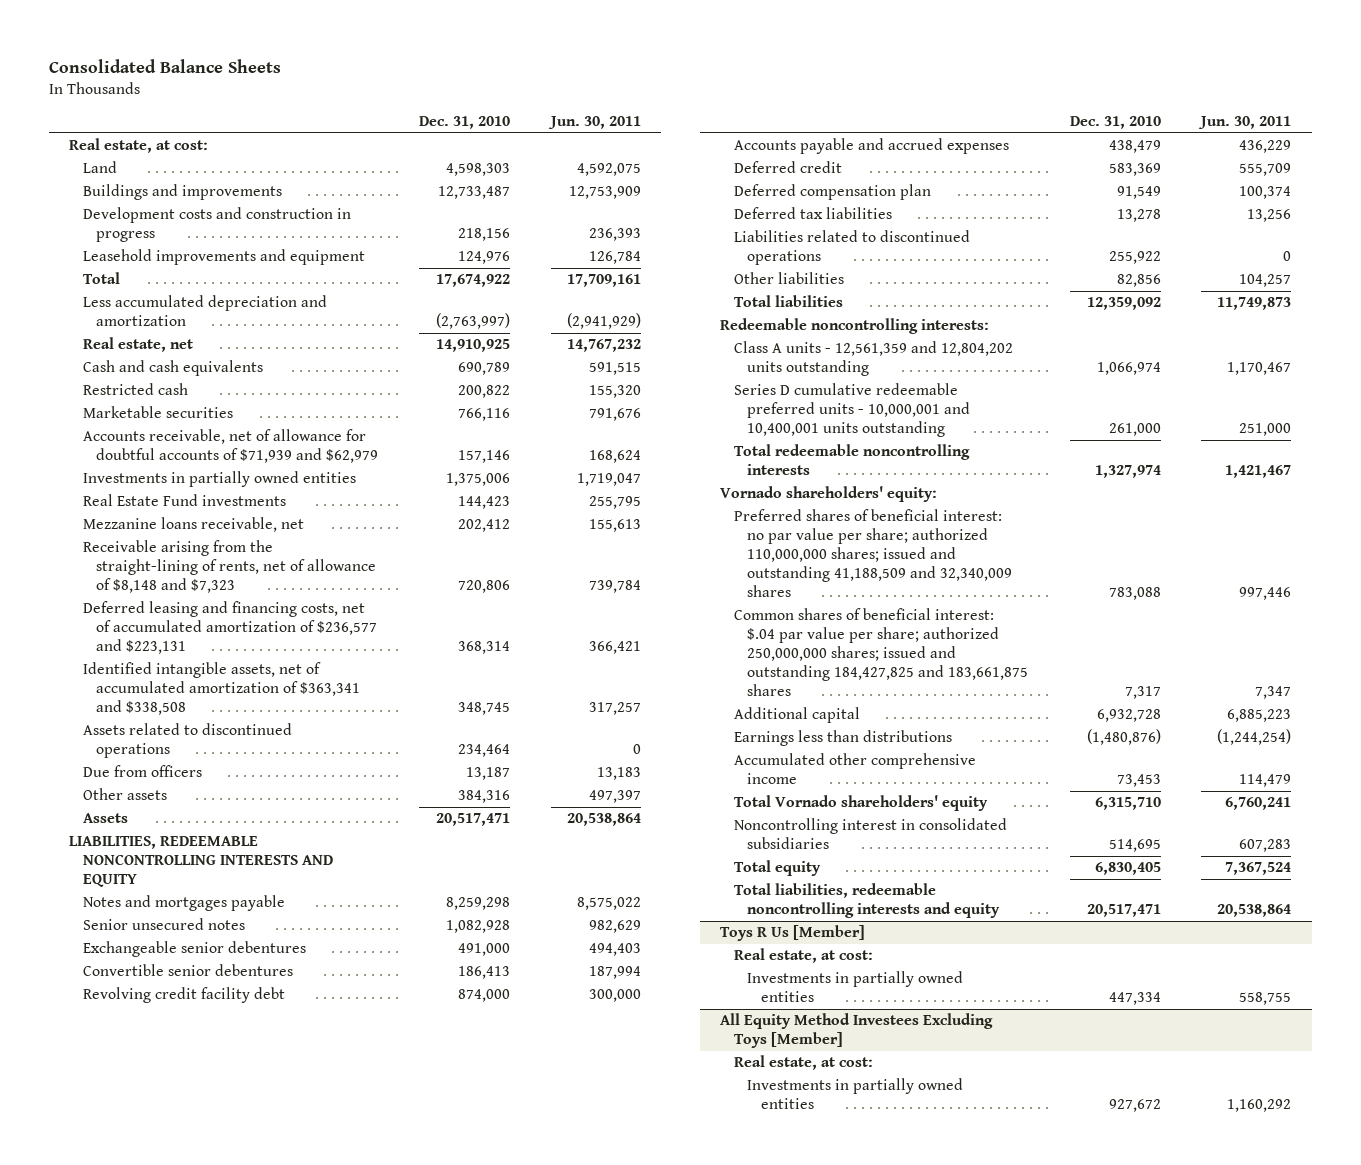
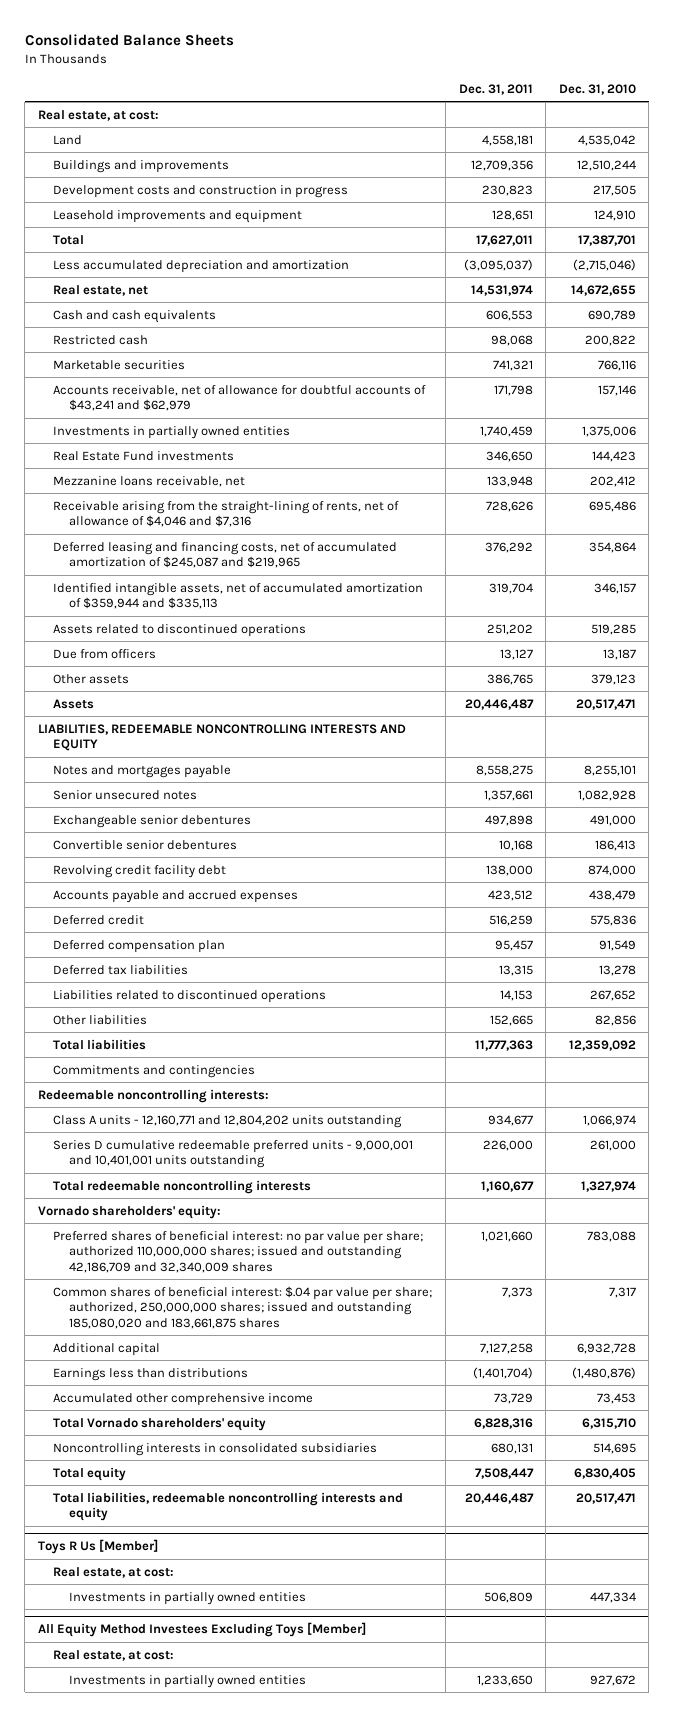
- | Dec. 31, 2010 | Jun. 30, 2011
+ | Dec. 31, 2011 | Dec. 31, 2010
- Land | 4,598,303 | 4,592,075
- Buildings and improvements | 12,733,487 | 12,753,909
- Development costs and construction in progress | 218,156 | 236,393
- Leasehold improvements and equipment | 124,976 | 126,784
- Total | 17,674,922 | 17,709,161
- Less accumulated depreciation and amortization | (2,763,997) | (2,941,929)
- Real estate, net | 14,910,925 | 14,767,232
+ Land | 4,558,181 | 4,535,042
+ Buildings and improvements | 12,709,356 | 12,510,244
+ Development costs and construction in progress | 230,823 | 217,505
+ Leasehold improvements and equipment | 128,651 | 124,910
+ Total | 17,627,011 | 17,387,701
+ Less accumulated depreciation and amortization | (3,095,037) | (2,715,046)
+ Real estate, net | 14,531,974 | 14,672,655
- Accounts receivable, net of allowance for doubtful accounts of $71,939 and $62,979 | 157,146 | 168,624
+ Accounts receivable, net of allowance for doubtful accounts of $43,241 and $62,979 | 171,798 | 157,146
- Receivable arising from the straight-lining of rents, net of allowance of $8,148 and $7,323 | 720,806 | 739,784
- Deferred leasing and financing costs, net of accumulated amortization of $236,577 and $223,131 | 368,314 | 366,421
- Identified intangible assets, net of accumulated amortization of $363,341 and $338,508 | 348,745 | 317,257
- Assets related to discontinued operations | 234,464 | 0
+ Receivable arising from the straight-lining of rents, net of allowance of $4,046 and $7,316 | 728,626 | 695,486
+ Deferred leasing and financing costs, net of accumulated amortization of $245,087 and $219,965 | 376,292 | 354,864
+ Identified intangible assets, net of accumulated amortization of $359,944 and $335,113 | 319,704 | 346,157
+ Assets related to discontinued operations | 251,202 | 519,285
- Other assets | 384,316 | 497,397
+ Other assets | 386,765 | 379,123
- Notes and mortgages payable | 8,259,298 | 8,575,022
+ Notes and mortgages payable | 8,558,275 | 8,255,101
- Deferred credit | 583,369 | 555,709
+ Deferred credit | 516,259 | 575,836
- Liabilities related to discontinued operations | 255,922 | 0
+ Liabilities related to discontinued operations | 14,153 | 267,652
+ Commitments and contingencies
- Class A units - 12,561,359 and 12,804,202 units outstanding | 1,066,974 | 1,170,467
- Series D cumulative redeemable preferred units - 10,000,001 and 10,400,001 units outstanding | 261,000 | 251,000
+ Class A units - 12,160,771 and 12,804,202 units outstanding | 934,677 | 1,066,974
+ Series D cumulative redeemable preferred units - 9,000,001 and 10,401,001 units outstanding | 226,000 | 261,000
- Preferred shares of beneficial interest: no par value per share; authorized 110,000,000 shares; issued and outstanding 41,188,509 and 32,340,009 shares | 783,088 | 997,446
- Common shares of beneficial interest: $.04 par value per share; authorized 250,000,000 shares; issued and outstanding 184,427,825 and 183,661,875 shares | 7,317 | 7,347
+ Preferred shares of beneficial interest: no par value per share; authorized 110,000,000 shares; issued and outstanding 42,186,709 and 32,340,009 shares | 1,021,660 | 783,088
+ Common shares of beneficial interest: $.04 par value per share; authorized, 250,000,000 shares; issued and outstanding 185,080,020 and 183,661,875 shares | 7,373 | 7,317
- Noncontrolling interest in consolidated subsidiaries | 514,695 | 607,283
+ Noncontrolling interests in consolidated subsidiaries | 680,131 | 514,695

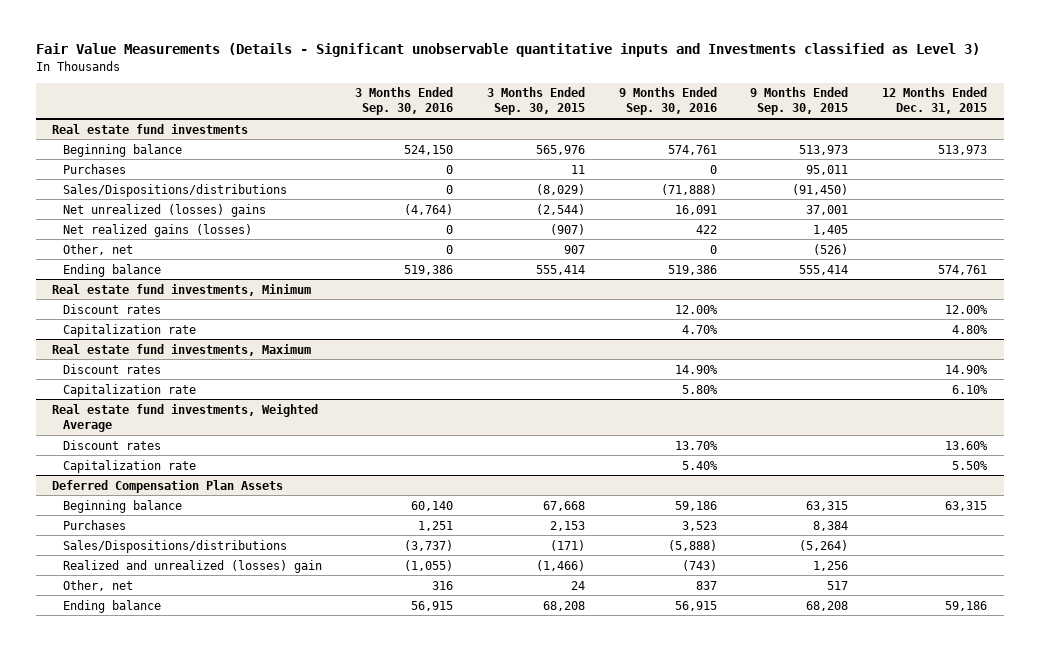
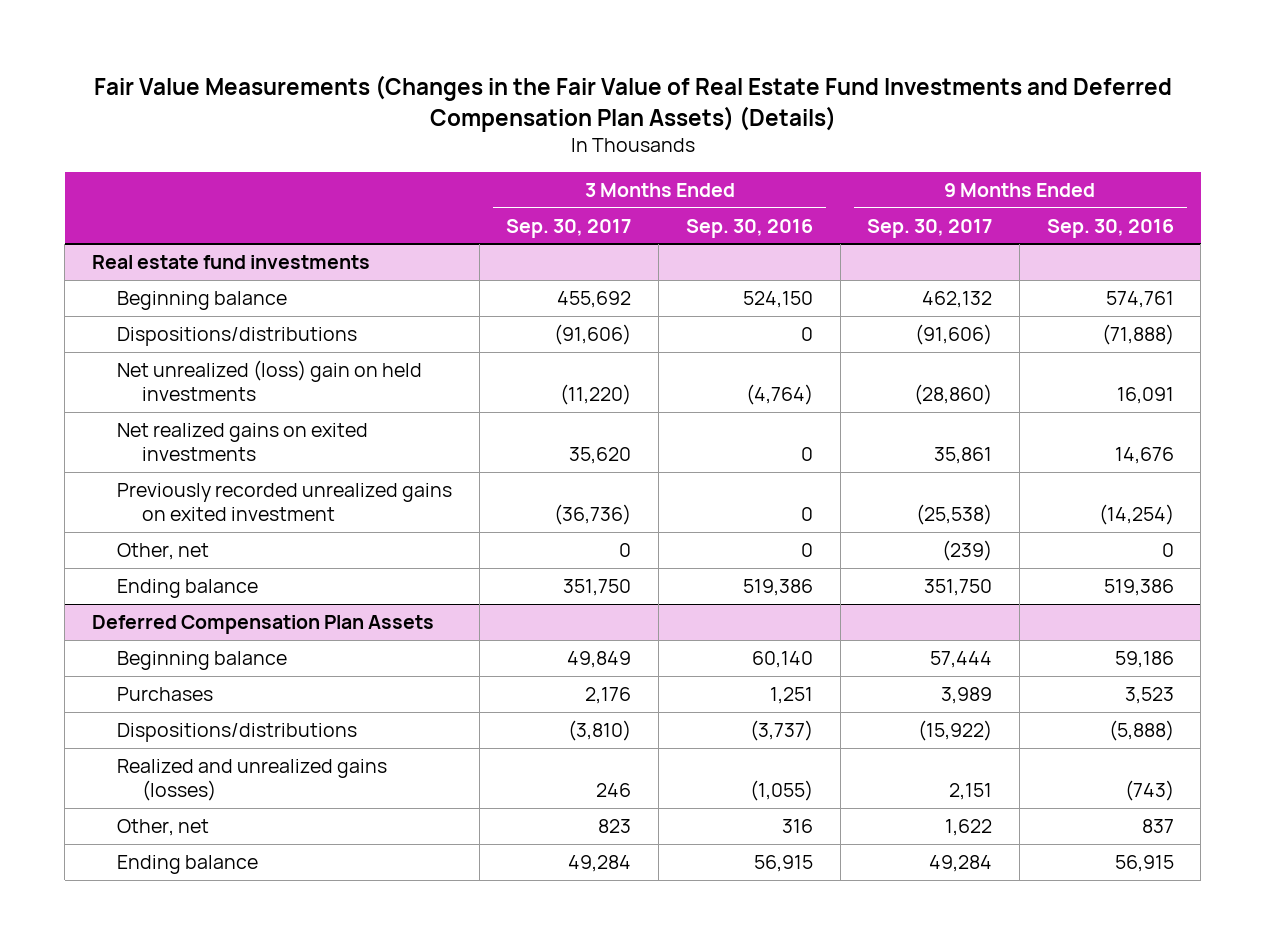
- Fair Value Measurements (Details - Significant unobservable quantitative inputs and Investments classified as Level 3)
+ Fair Value Measurements (Changes in the Fair Value of Real Estate Fund Investments and Deferred Compensation Plan Assets) (Details)
- | 3 Months Ended Sep. 30, 2016 | 3 Months Ended Sep. 30, 2015 | 9 Months Ended Sep. 30, 2016 | 9 Months Ended Sep. 30, 2015 | 12 Months Ended Dec. 31, 2015
+ | 3 Months Ended Sep. 30, 2017 | 3 Months Ended Sep. 30, 2016 | 9 Months Ended Sep. 30, 2017 | 9 Months Ended Sep. 30, 2016
@ Real estate fund investments
- Purchases | 0 | 11 | 0 | 95,011 |
- Sales/Dispositions/distributions | 0 | (8,029) | (71,888) | (91,450) |
- Net unrealized (losses) gains | (4,764) | (2,544) | 16,091 | 37,001 |
- Net realized gains (losses) | 0 | (907) | 422 | 1,405 |
+ Dispositions/distributions | (91,606) | 0 | (91,606) | (71,888)
+ Net unrealized (loss) gain on held investments | (11,220) | (4,764) | (28,860) | 16,091
+ Net realized gains on exited investments | 35,620 | 0 | 35,861 | 14,676
+ Previously recorded unrealized gains on exited investment | (36,736) | 0 | (25,538) | (14,254)
- Real estate fund investments, Minimum
- Discount rates | | | 12.00% | | 12.00%
- Capitalization rate | | | 4.70% | | 4.80%
- Real estate fund investments, Maximum
- Discount rates | | | 14.90% | | 14.90%
- Capitalization rate | | | 5.80% | | 6.10%
- Real estate fund investments, Weighted Average
- Discount rates | | | 13.70% | | 13.60%
- Capitalization rate | | | 5.40% | | 5.50%
@ Deferred Compensation Plan Assets
- Sales/Dispositions/distributions | (3,737) | (171) | (5,888) | (5,264) |
- Realized and unrealized (losses) gain | (1,055) | (1,466) | (743) | 1,256 |
+ Dispositions/distributions | (3,810) | (3,737) | (15,922) | (5,888)
+ Realized and unrealized gains (losses) | 246 | (1,055) | 2,151 | (743)

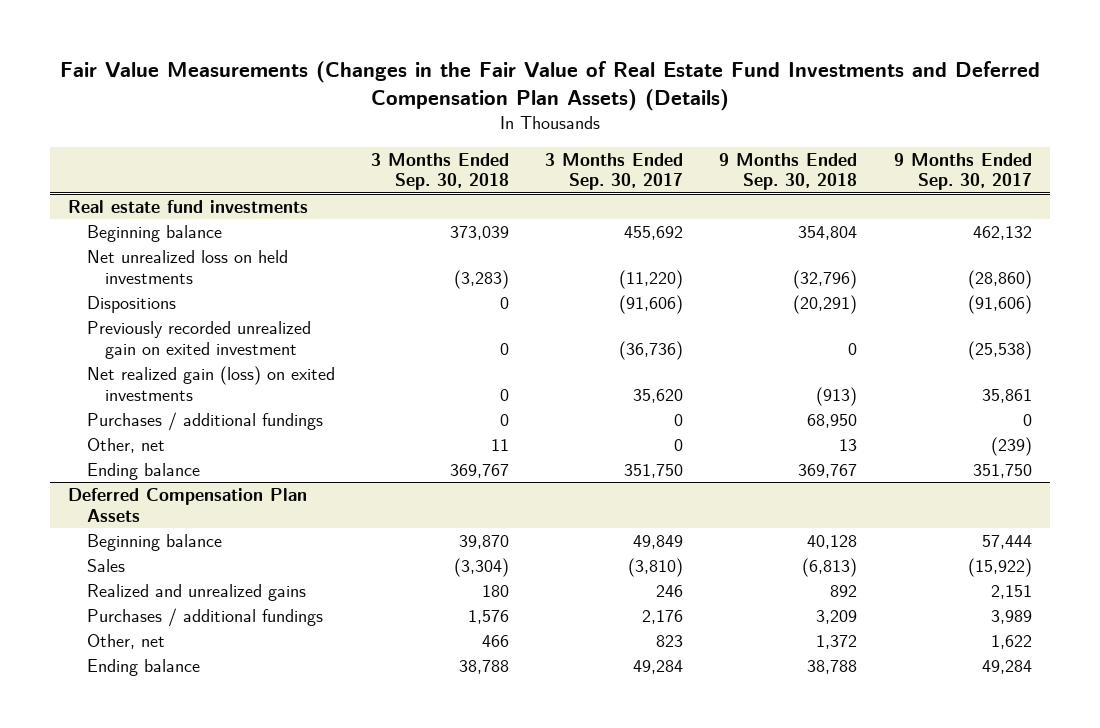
- | 3 Months Ended Sep. 30, 2017 | 3 Months Ended Sep. 30, 2016 | 9 Months Ended Sep. 30, 2017 | 9 Months Ended Sep. 30, 2016
+ | 3 Months Ended Sep. 30, 2018 | 3 Months Ended Sep. 30, 2017 | 9 Months Ended Sep. 30, 2018 | 9 Months Ended Sep. 30, 2017
@ Real estate fund investments
- Dispositions/distributions | (91,606) | 0 | (91,606) | (71,888)
- Net unrealized (loss) gain on held investments | (11,220) | (4,764) | (28,860) | 16,091
- Net realized gains on exited investments | 35,620 | 0 | 35,861 | 14,676
- Previously recorded unrealized gains on exited investment | (36,736) | 0 | (25,538) | (14,254)
+ Net unrealized loss on held investments | (3,283) | (11,220) | (32,796) | (28,860)
+ Dispositions | 0 | (91,606) | (20,291) | (91,606)
+ Previously recorded unrealized gain on exited investment | 0 | (36,736) | 0 | (25,538)
+ Net realized gain (loss) on exited investments | 0 | 35,620 | (913) | 35,861
+ Purchases / additional fundings | 0 | 0 | 68,950 | 0
@ Deferred Compensation Plan Assets
- Purchases | 2,176 | 1,251 | 3,989 | 3,523
- Dispositions/distributions | (3,810) | (3,737) | (15,922) | (5,888)
- Realized and unrealized gains (losses) | 246 | (1,055) | 2,151 | (743)
+ Sales | (3,304) | (3,810) | (6,813) | (15,922)
+ Realized and unrealized gains | 180 | 246 | 892 | 2,151
+ Purchases / additional fundings | 1,576 | 2,176 | 3,209 | 3,989

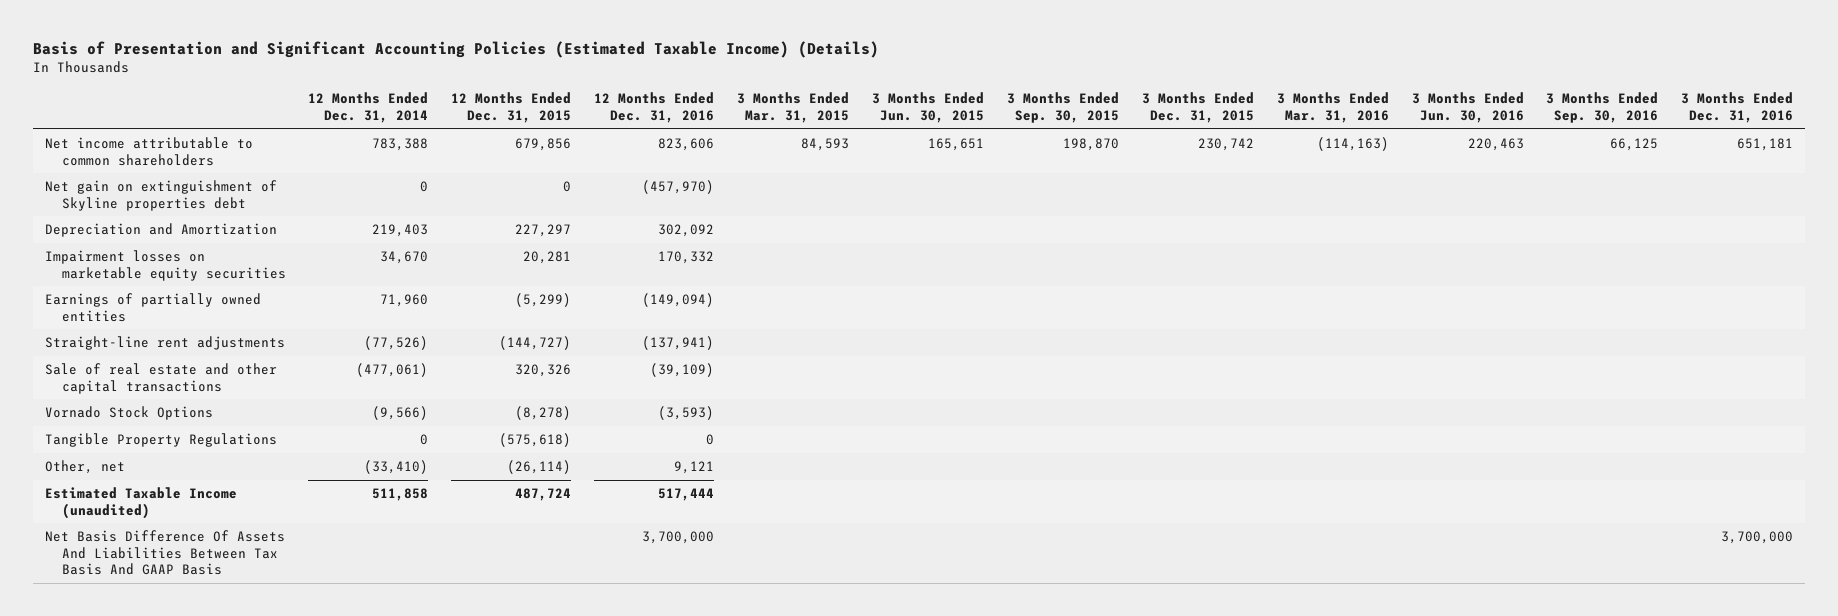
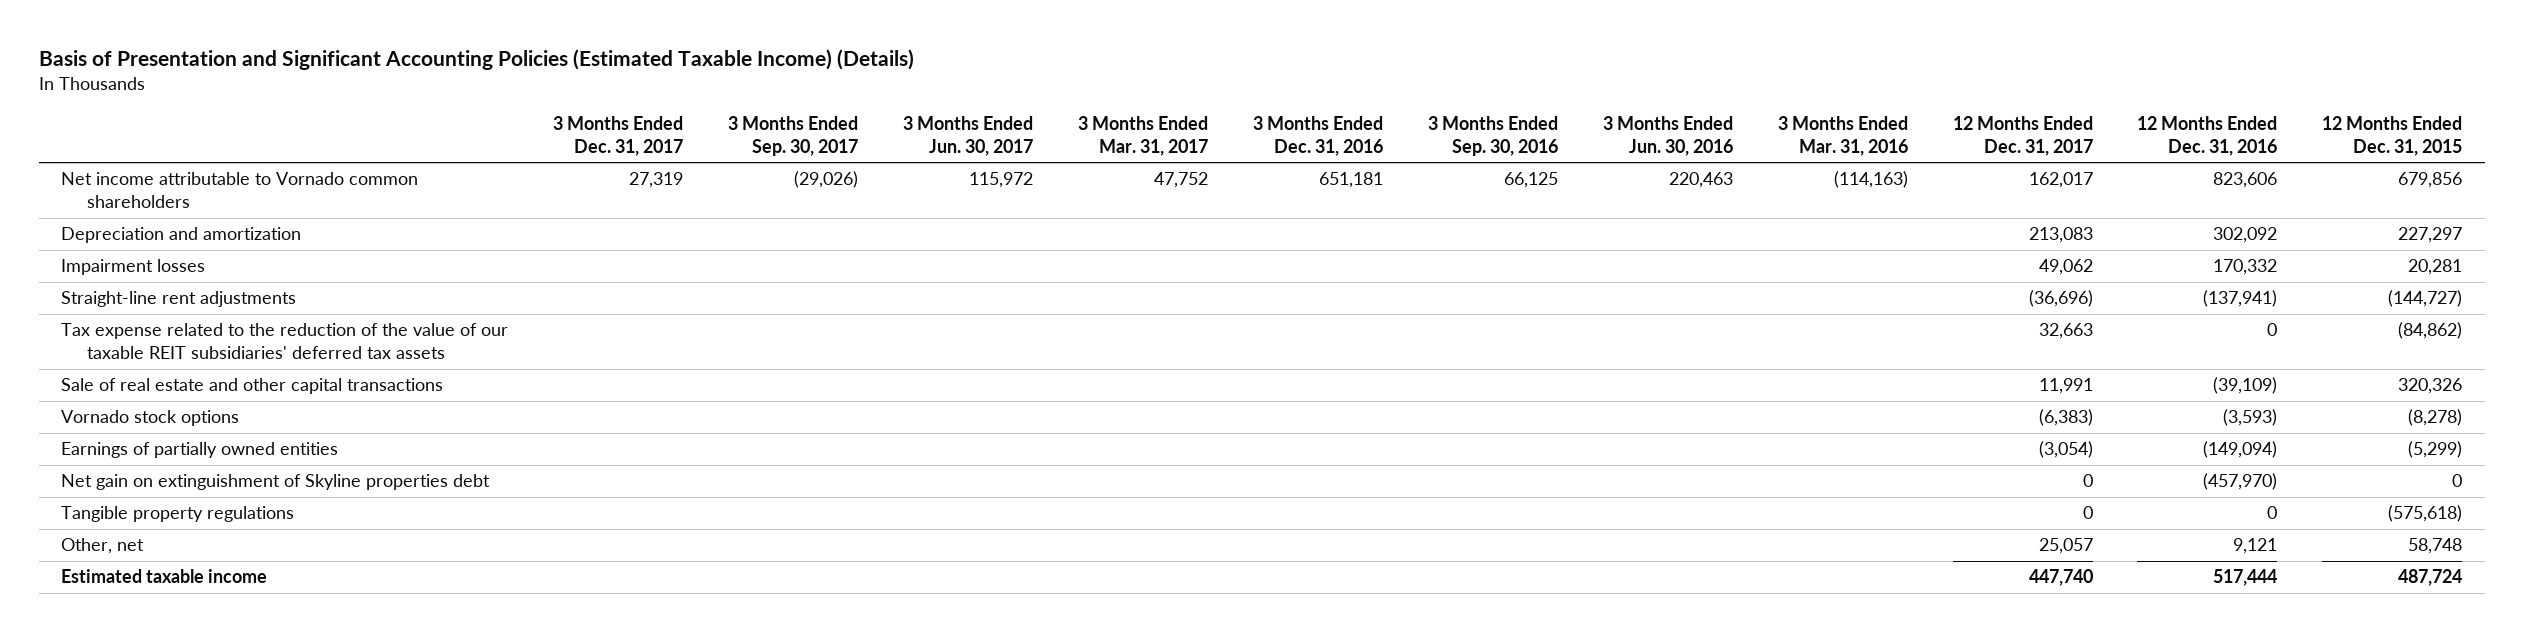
- | 12 Months Ended Dec. 31, 2014 | 12 Months Ended Dec. 31, 2015 | 12 Months Ended Dec. 31, 2016 | 3 Months Ended Mar. 31, 2015 | 3 Months Ended Jun. 30, 2015 | 3 Months Ended Sep. 30, 2015 | 3 Months Ended Dec. 31, 2015 | 3 Months Ended Mar. 31, 2016 | 3 Months Ended Jun. 30, 2016 | 3 Months Ended Sep. 30, 2016 | 3 Months Ended Dec. 31, 2016
+ | 3 Months Ended Dec. 31, 2017 | 3 Months Ended Sep. 30, 2017 | 3 Months Ended Jun. 30, 2017 | 3 Months Ended Mar. 31, 2017 | 3 Months Ended Dec. 31, 2016 | 3 Months Ended Sep. 30, 2016 | 3 Months Ended Jun. 30, 2016 | 3 Months Ended Mar. 31, 2016 | 12 Months Ended Dec. 31, 2017 | 12 Months Ended Dec. 31, 2016 | 12 Months Ended Dec. 31, 2015
- Net income attributable to common shareholders | 783,388 | 679,856 | 823,606 | 84,593 | 165,651 | 198,870 | 230,742 | (114,163) | 220,463 | 66,125 | 651,181
- Depreciation and Amortization | 219,403 | 227,297 | 302,092 | | | | | | | |
- Impairment losses on marketable equity securities | 34,670 | 20,281 | 170,332 | | | | | | | |
+ Net income attributable to Vornado common shareholders | 27,319 | (29,026) | 115,972 | 47,752 | 651,181 | 66,125 | 220,463 | (114,163) | 162,017 | 823,606 | 679,856
+ Depreciation and amortization | | | | | | | | | 213,083 | 302,092 | 227,297
+ Impairment losses | | | | | | | | | 49,062 | 170,332 | 20,281
+ Tax expense related to the reduction of the value of our taxable REIT subsidiaries' deferred tax assets | | | | | | | | | 32,663 | 0 | (84,862)
- Vornado Stock Options | (9,566) | (8,278) | (3,593) | | | | | | | |
- Tangible Property Regulations | 0 | (575,618) | 0 | | | | | | | |
- Other, net | (33,410) | (26,114) | 9,121 | | | | | | | |
- Estimated Taxable Income (unaudited) | 511,858 | 487,724 | 517,444 | | | | | | | |
- Net Basis Difference Of Assets And Liabilities Between Tax Basis And GAAP Basis | | | 3,700,000 | | | | | | | | 3,700,000
+ Vornado stock options | | | | | | | | | (6,383) | (3,593) | (8,278)
moved down: Earnings of partially owned entities | | | | | | | | | (3,054) | (149,094) | (5,299)
moved down: Net gain on extinguishment of Skyline properties debt | | | | | | | | | 0 | (457,970) | 0
+ Tangible property regulations | | | | | | | | | 0 | 0 | (575,618)
+ Other, net | | | | | | | | | 25,057 | 9,121 | 58,748
+ Estimated taxable income | | | | | | | | | 447,740 | 517,444 | 487,724

